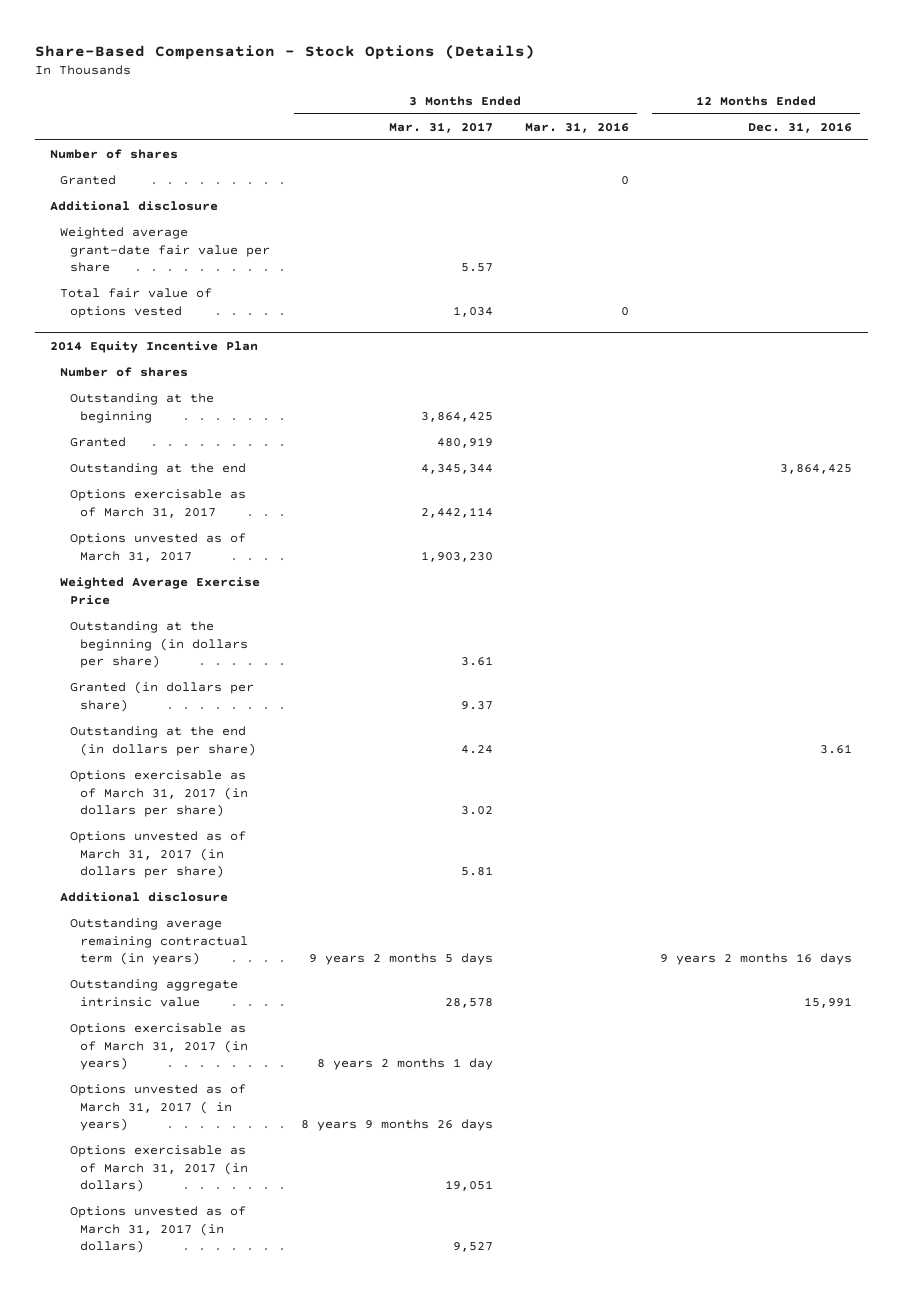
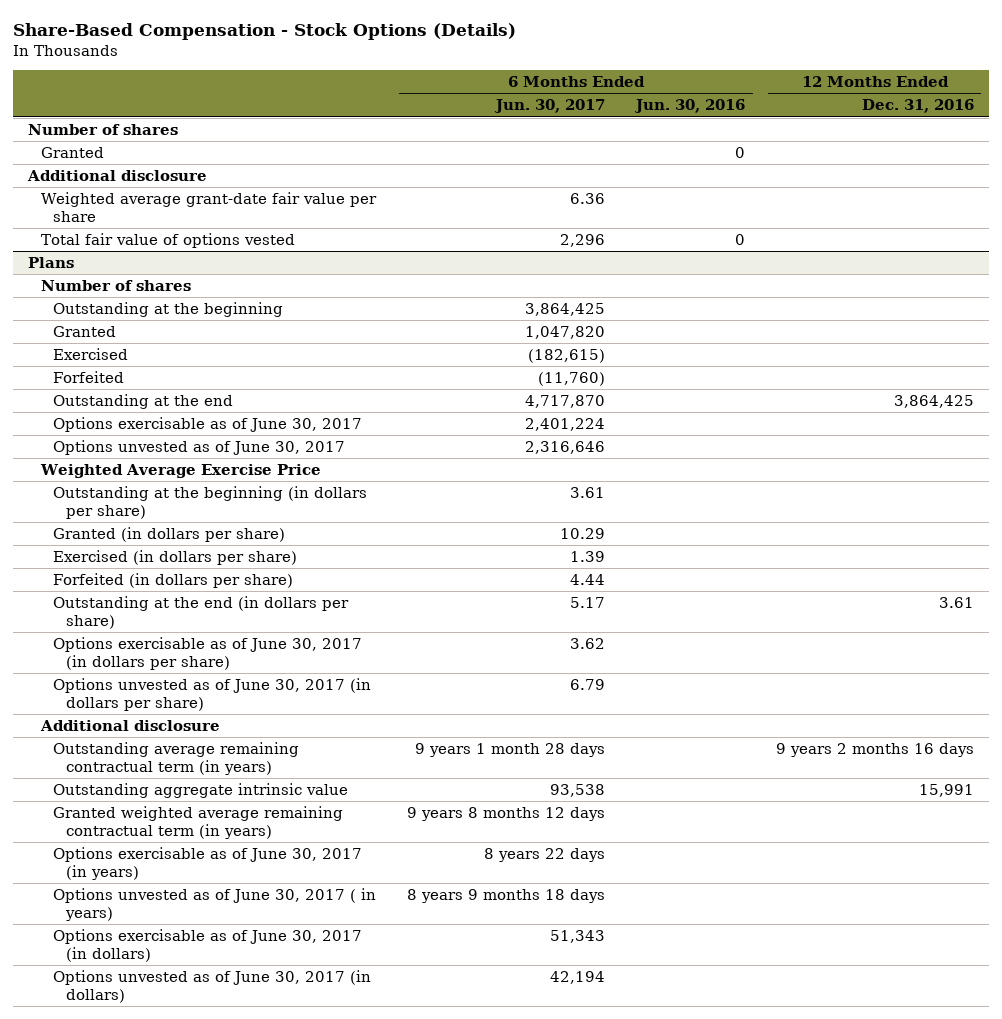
- | 3 Months Ended Mar. 31, 2017 | 3 Months Ended Mar. 31, 2016 | 12 Months Ended Dec. 31, 2016
+ | 6 Months Ended Jun. 30, 2017 | 6 Months Ended Jun. 30, 2016 | 12 Months Ended Dec. 31, 2016
- 2014 Equity Incentive Plan
+ Plans
+ Exercised | (182,615) | |
+ Forfeited | (11,760) | |
- Options exercisable as of March 31, 2017 | 2,442,114 | |
- Options unvested as of March 31, 2017 | 1,903,230 | |
+ Options exercisable as of June 30, 2017 | 2,401,224 | |
+ Options unvested as of June 30, 2017 | 2,316,646 | |
+ Exercised (in dollars per share) | 1.39 | |
+ Forfeited (in dollars per share) | 4.44 | |
- Options exercisable as of March 31, 2017 (in dollars per share) | 3.02 | |
- Options unvested as of March 31, 2017 (in dollars per share) | 5.81 | |
+ Options exercisable as of June 30, 2017 (in dollars per share) | 3.62 | |
+ Options unvested as of June 30, 2017 (in dollars per share) | 6.79 | |
- Options exercisable as of March 31, 2017 (in years) | 8 years 2 months 1 day | |
- Options unvested as of March 31, 2017 ( in years) | 8 years 9 months 26 days | |
- Options exercisable as of March 31, 2017 (in dollars) | 19,051 | |
- Options unvested as of March 31, 2017 (in dollars) | 9,527 | |
+ Granted weighted average remaining contractual term (in years) | 9 years 8 months 12 days | |
+ Options exercisable as of June 30, 2017 (in years) | 8 years 22 days | |
+ Options unvested as of June 30, 2017 ( in years) | 8 years 9 months 18 days | |
+ Options exercisable as of June 30, 2017 (in dollars) | 51,343 | |
+ Options unvested as of June 30, 2017 (in dollars) | 42,194 | |

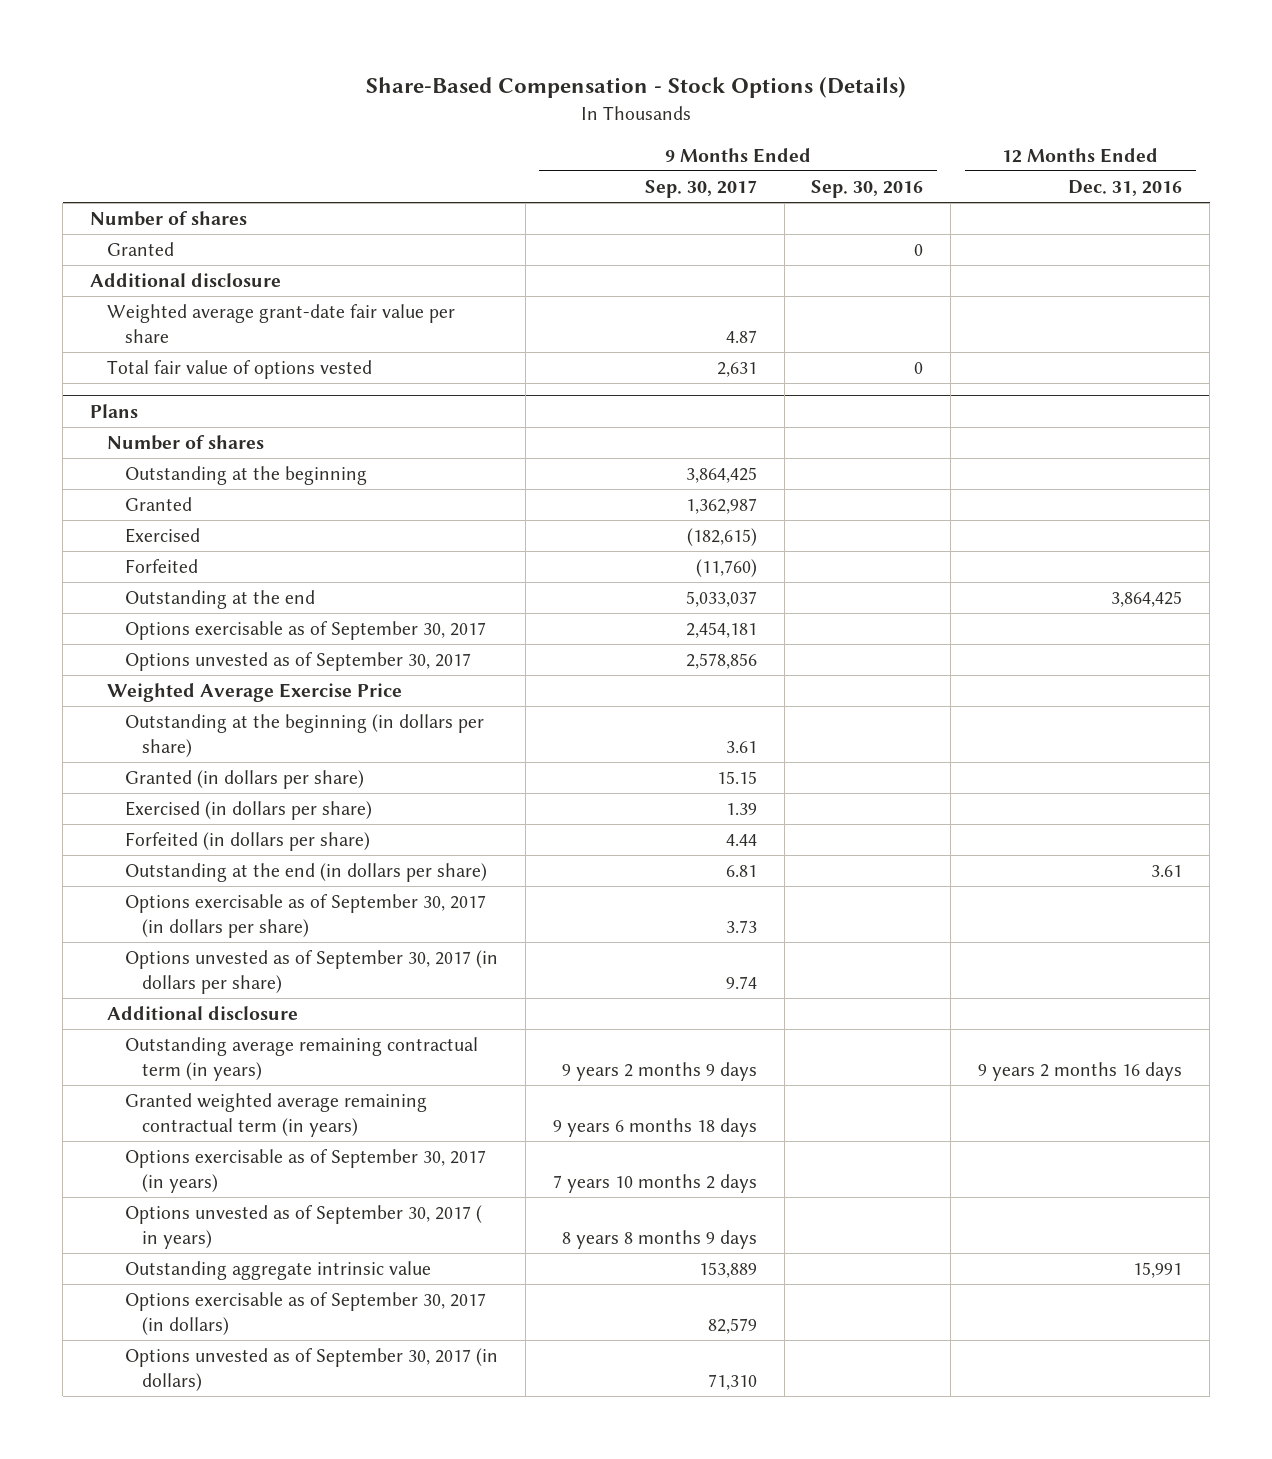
- | 6 Months Ended Jun. 30, 2017 | 6 Months Ended Jun. 30, 2016 | 12 Months Ended Dec. 31, 2016
+ | 9 Months Ended Sep. 30, 2017 | 9 Months Ended Sep. 30, 2016 | 12 Months Ended Dec. 31, 2016
@ Plans
- Options exercisable as of June 30, 2017 | 2,401,224 | |
- Options unvested as of June 30, 2017 | 2,316,646 | |
+ Options exercisable as of September 30, 2017 | 2,454,181 | |
+ Options unvested as of September 30, 2017 | 2,578,856 | |
- Options exercisable as of June 30, 2017 (in dollars per share) | 3.62 | |
- Options unvested as of June 30, 2017 (in dollars per share) | 6.79 | |
+ Options exercisable as of September 30, 2017 (in dollars per share) | 3.73 | |
+ Options unvested as of September 30, 2017 (in dollars per share) | 9.74 | |
- Options exercisable as of June 30, 2017 (in years) | 8 years 22 days | |
- Options unvested as of June 30, 2017 ( in years) | 8 years 9 months 18 days | |
- Options exercisable as of June 30, 2017 (in dollars) | 51,343 | |
- Options unvested as of June 30, 2017 (in dollars) | 42,194 | |
+ Options exercisable as of September 30, 2017 (in years) | 7 years 10 months 2 days | |
+ Options unvested as of September 30, 2017 ( in years) | 8 years 8 months 9 days | |
moved down: Outstanding aggregate intrinsic value | 153,889 | | 15,991
+ Options exercisable as of September 30, 2017 (in dollars) | 82,579 | |
+ Options unvested as of September 30, 2017 (in dollars) | 71,310 | |

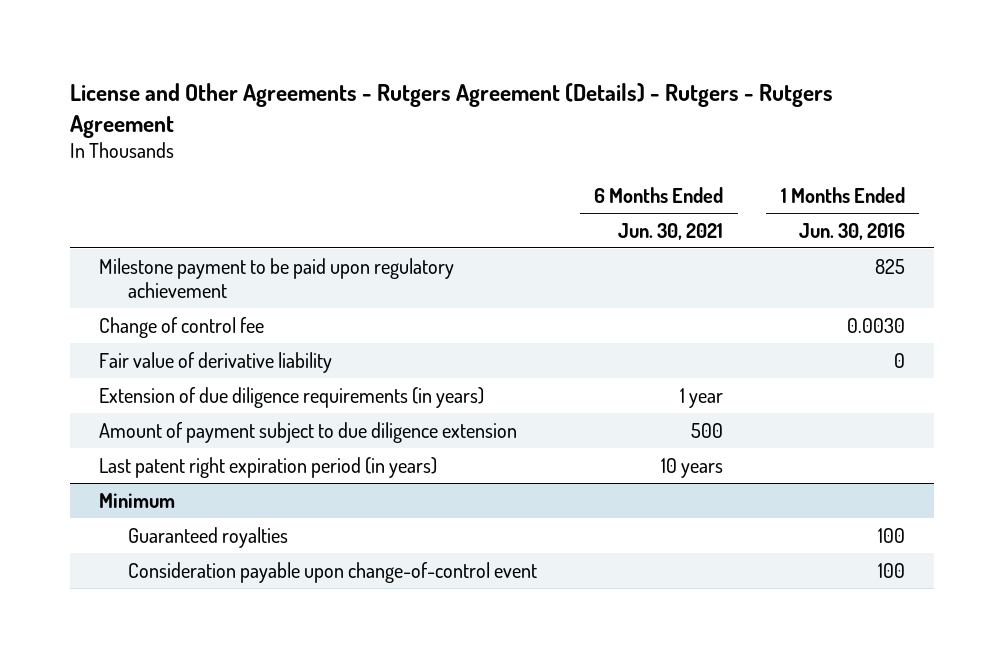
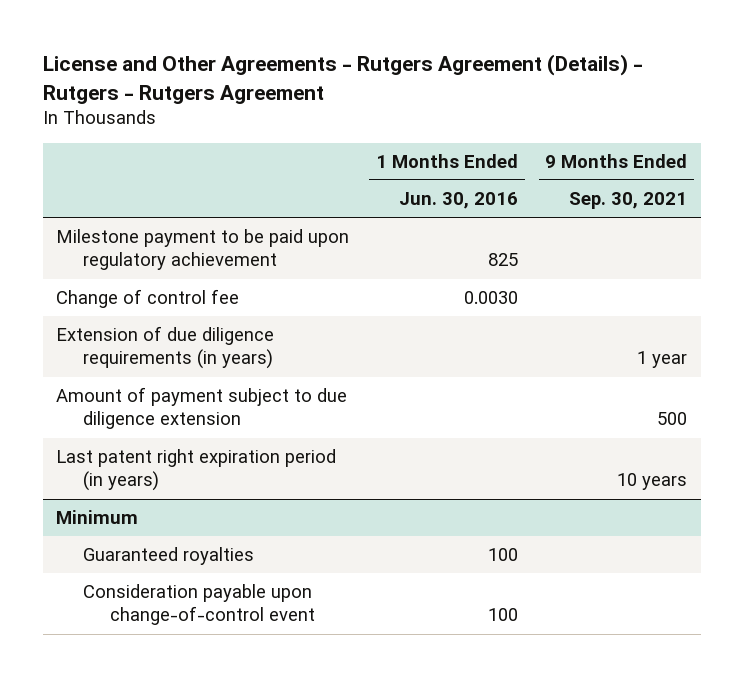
- | 6 Months Ended Jun. 30, 2021 | 1 Months Ended Jun. 30, 2016
+ | 1 Months Ended Jun. 30, 2016 | 9 Months Ended Sep. 30, 2021
- Fair value of derivative liability | | 0

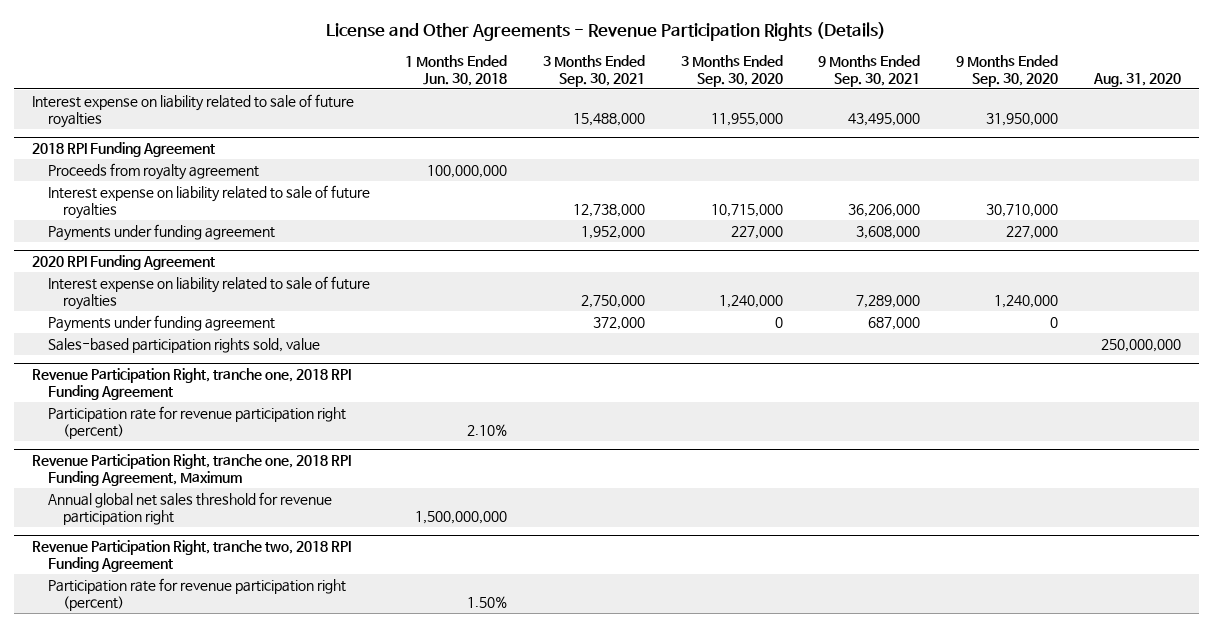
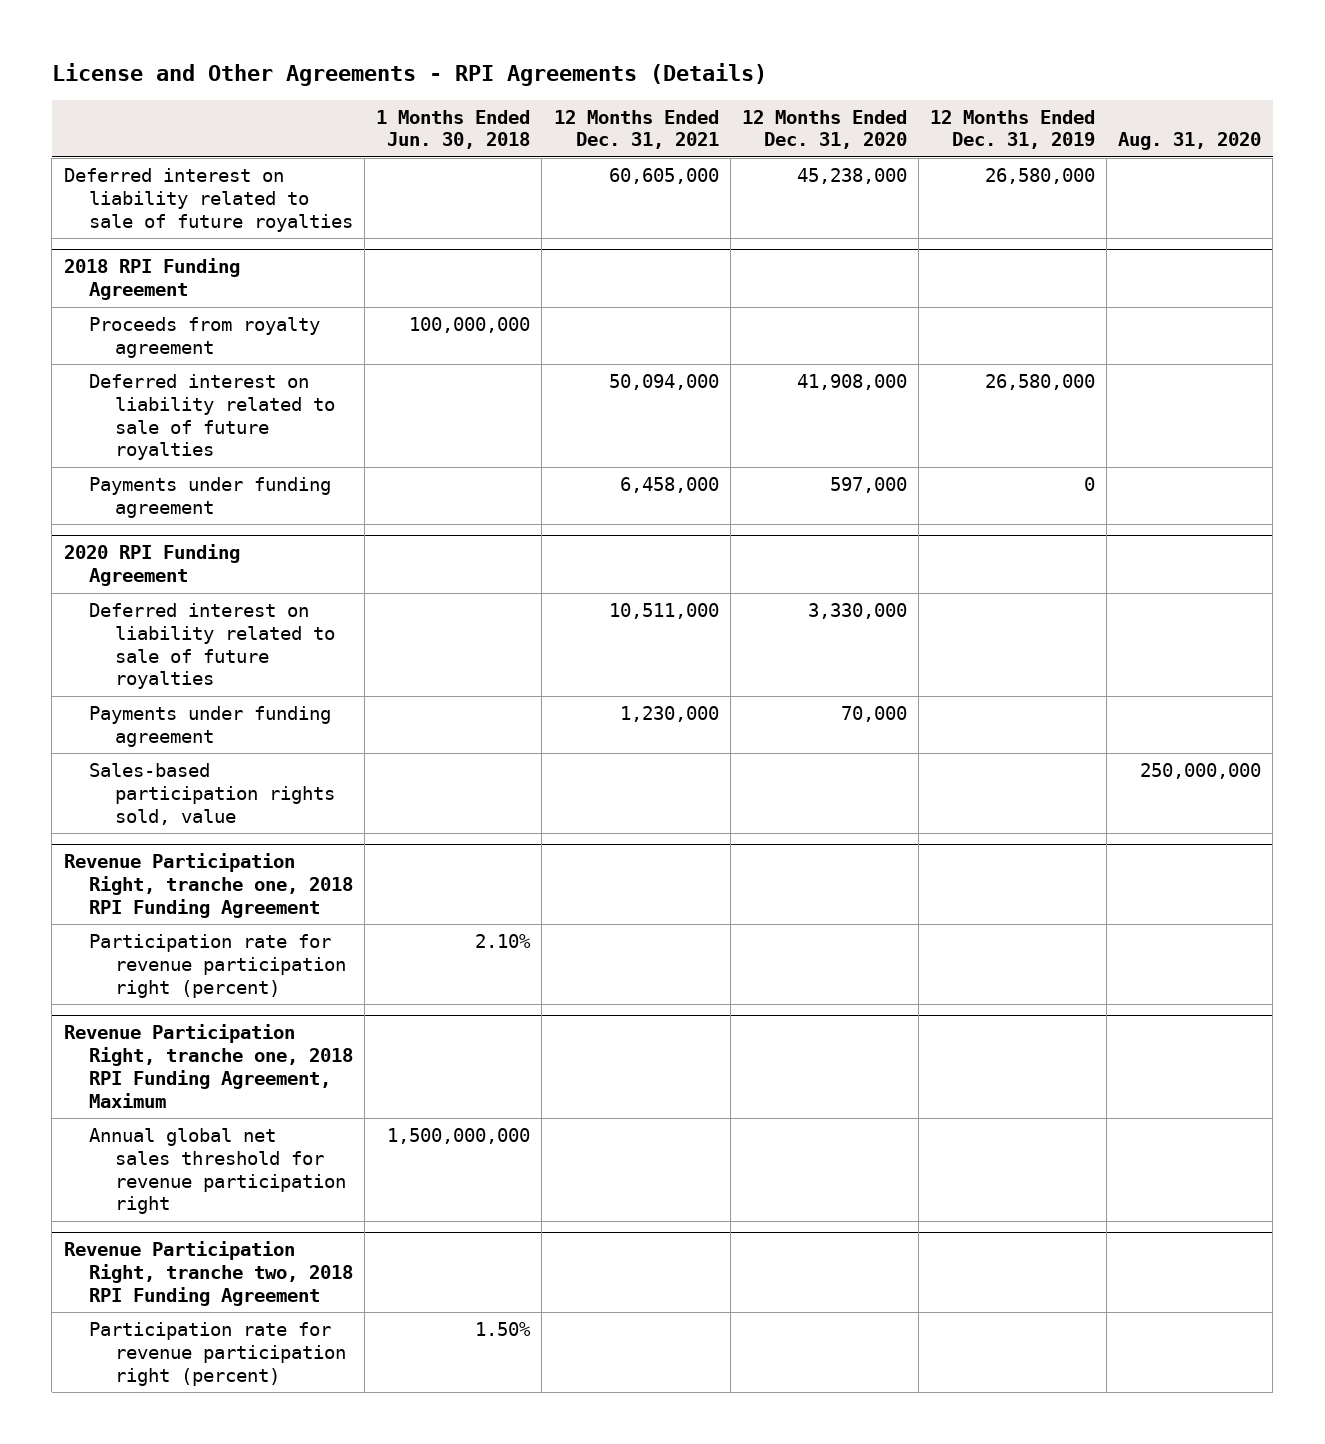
- License and Other Agreements - Revenue Participation Rights (Details)
+ License and Other Agreements - RPI Agreements (Details)
- | 1 Months Ended Jun. 30, 2018 | 3 Months Ended Sep. 30, 2021 | 3 Months Ended Sep. 30, 2020 | 9 Months Ended Sep. 30, 2021 | 9 Months Ended Sep. 30, 2020 | Aug. 31, 2020
+ | 1 Months Ended Jun. 30, 2018 | 12 Months Ended Dec. 31, 2021 | 12 Months Ended Dec. 31, 2020 | 12 Months Ended Dec. 31, 2019 | Aug. 31, 2020
- Interest expense on liability related to sale of future royalties | | 15,488,000 | 11,955,000 | 43,495,000 | 31,950,000 |
+ Deferred interest on liability related to sale of future royalties | | 60,605,000 | 45,238,000 | 26,580,000 |
@ 2018 RPI Funding Agreement
- Interest expense on liability related to sale of future royalties | | 12,738,000 | 10,715,000 | 36,206,000 | 30,710,000 |
+ Deferred interest on liability related to sale of future royalties | | 50,094,000 | 41,908,000 | 26,580,000 |
@ 2020 RPI Funding Agreement
- Interest expense on liability related to sale of future royalties | | 2,750,000 | 1,240,000 | 7,289,000 | 1,240,000 |
+ Deferred interest on liability related to sale of future royalties | | 10,511,000 | 3,330,000 | |

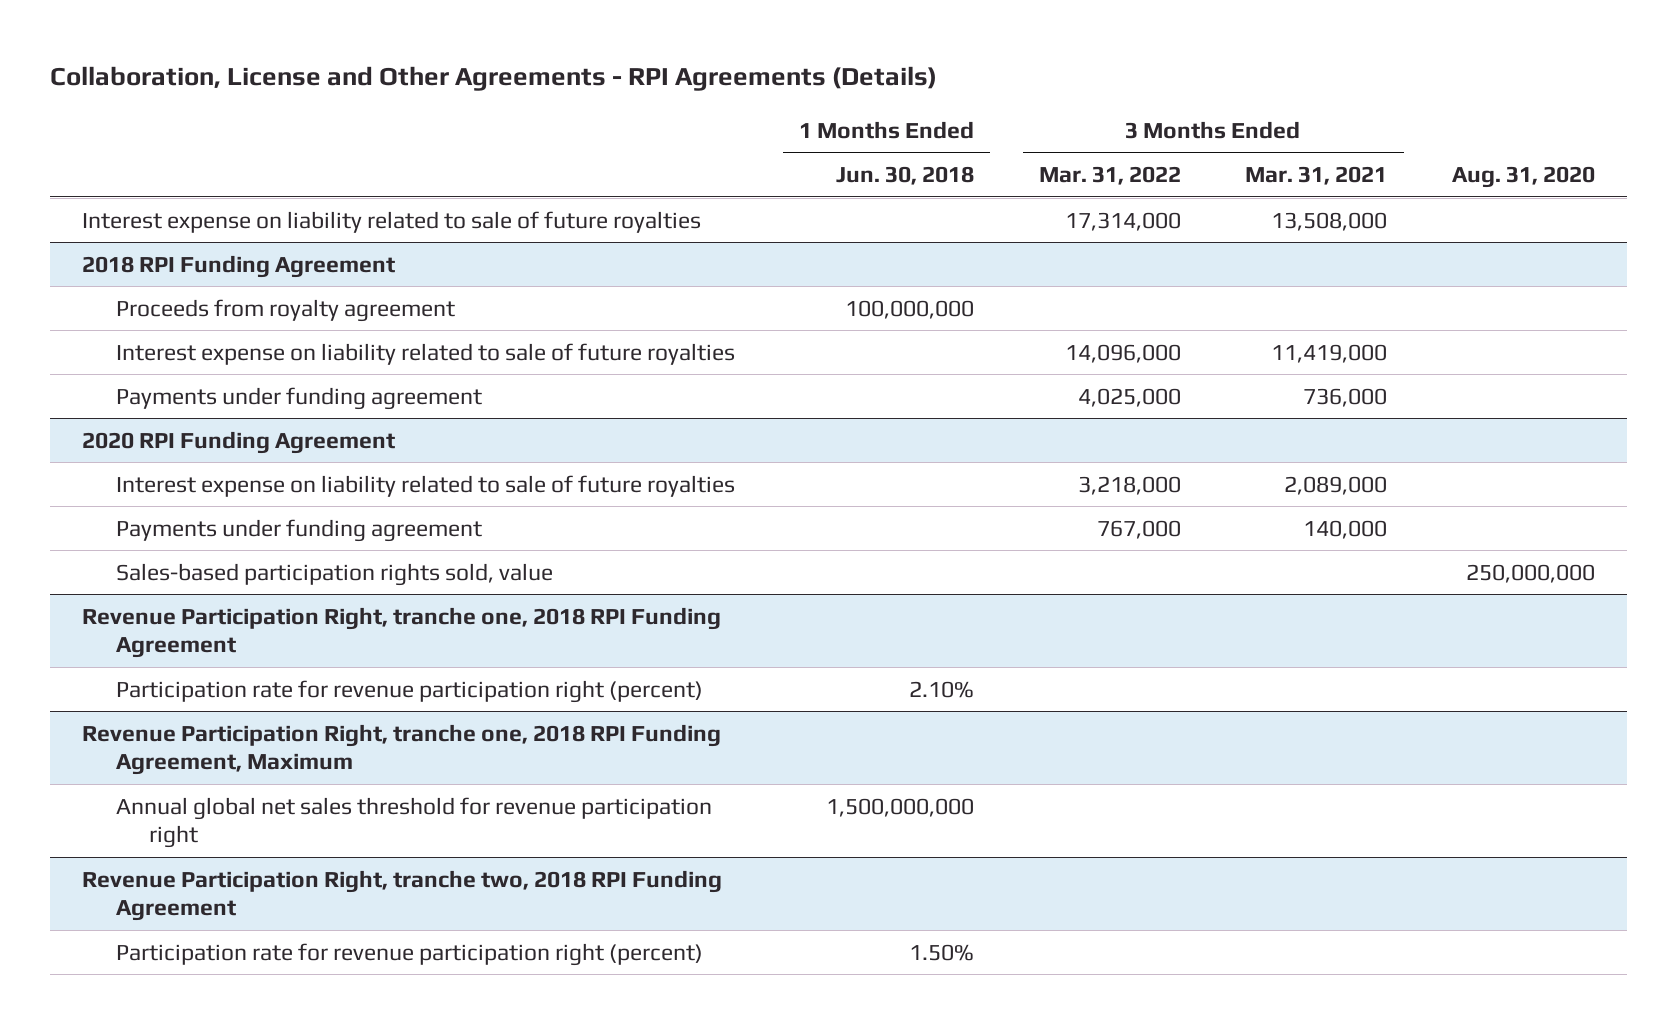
- License and Other Agreements - RPI Agreements (Details)
+ Collaboration, License and Other Agreements - RPI Agreements (Details)
- | 1 Months Ended Jun. 30, 2018 | 12 Months Ended Dec. 31, 2021 | 12 Months Ended Dec. 31, 2020 | 12 Months Ended Dec. 31, 2019 | Aug. 31, 2020
+ | 1 Months Ended Jun. 30, 2018 | 3 Months Ended Mar. 31, 2022 | 3 Months Ended Mar. 31, 2021 | Aug. 31, 2020
- Deferred interest on liability related to sale of future royalties | | 60,605,000 | 45,238,000 | 26,580,000 |
+ Interest expense on liability related to sale of future royalties | | 17,314,000 | 13,508,000 |
@ 2018 RPI Funding Agreement
- Deferred interest on liability related to sale of future royalties | | 50,094,000 | 41,908,000 | 26,580,000 |
+ Interest expense on liability related to sale of future royalties | | 14,096,000 | 11,419,000 |
@ 2020 RPI Funding Agreement
- Deferred interest on liability related to sale of future royalties | | 10,511,000 | 3,330,000 | |
+ Interest expense on liability related to sale of future royalties | | 3,218,000 | 2,089,000 |

